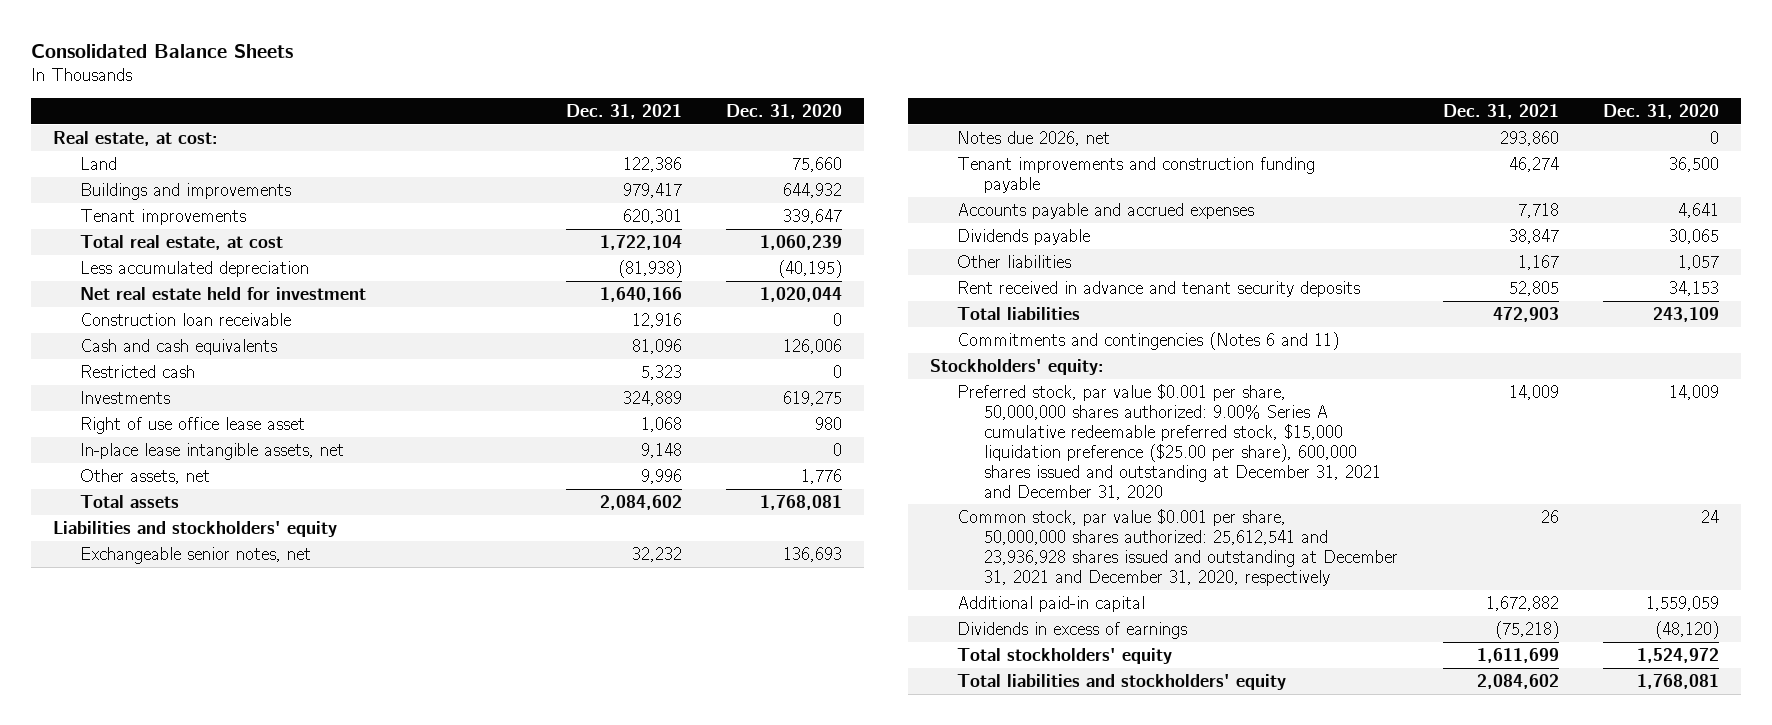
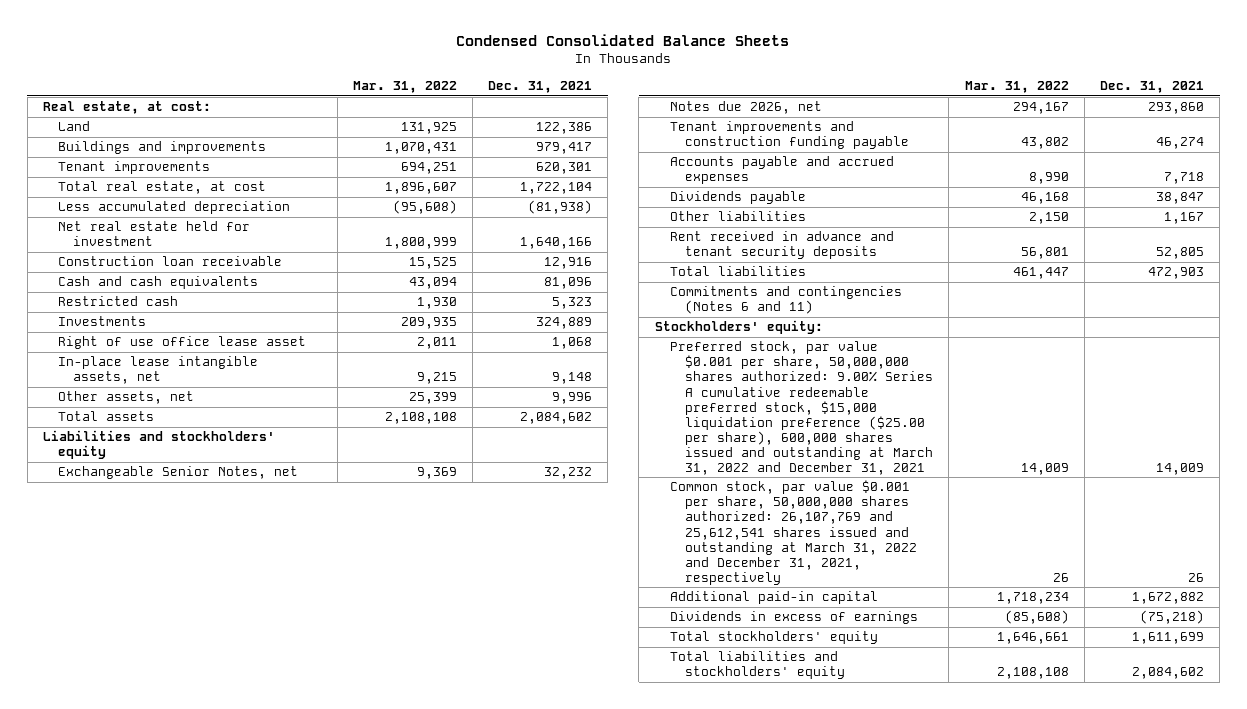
- Consolidated Balance Sheets
+ Condensed Consolidated Balance Sheets
- | Dec. 31, 2021 | Dec. 31, 2020
+ | Mar. 31, 2022 | Dec. 31, 2021
- Exchangeable senior notes, net | 32,232 | 136,693
+ Exchangeable Senior Notes, net | 9,369 | 32,232
- Preferred stock, par value $0.001 per share, 50,000,000 shares authorized: 9.00% Series A cumulative redeemable preferred stock, $15,000 liquidation preference ($25.00 per share), 600,000 shares issued and outstanding at December 31, 2021 and December 31, 2020 | 14,009 | 14,009
- Common stock, par value $0.001 per share, 50,000,000 shares authorized: 25,612,541 and 23,936,928 shares issued and outstanding at December 31, 2021 and December 31, 2020, respectively | 26 | 24
+ Preferred stock, par value $0.001 per share, 50,000,000 shares authorized: 9.00% Series A cumulative redeemable preferred stock, $15,000 liquidation preference ($25.00 per share), 600,000 shares issued and outstanding at March 31, 2022 and December 31, 2021 | 14,009 | 14,009
+ Common stock, par value $0.001 per share, 50,000,000 shares authorized: 26,107,769 and 25,612,541 shares issued and outstanding at March 31, 2022 and December 31, 2021, respectively | 26 | 26

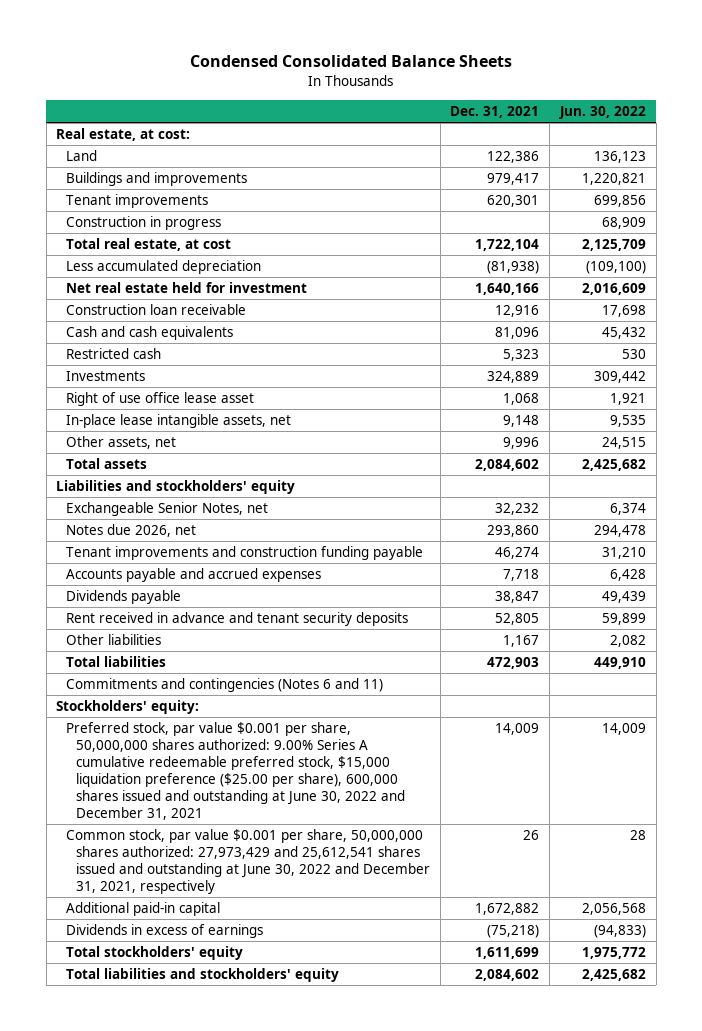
- | Mar. 31, 2022 | Dec. 31, 2021
+ | Dec. 31, 2021 | Jun. 30, 2022
+ Construction in progress | | 68,909
moved down: Other liabilities | 1,167 | 2,082
- Preferred stock, par value $0.001 per share, 50,000,000 shares authorized: 9.00% Series A cumulative redeemable preferred stock, $15,000 liquidation preference ($25.00 per share), 600,000 shares issued and outstanding at March 31, 2022 and December 31, 2021 | 14,009 | 14,009
- Common stock, par value $0.001 per share, 50,000,000 shares authorized: 26,107,769 and 25,612,541 shares issued and outstanding at March 31, 2022 and December 31, 2021, respectively | 26 | 26
+ Preferred stock, par value $0.001 per share, 50,000,000 shares authorized: 9.00% Series A cumulative redeemable preferred stock, $15,000 liquidation preference ($25.00 per share), 600,000 shares issued and outstanding at June 30, 2022 and December 31, 2021 | 14,009 | 14,009
+ Common stock, par value $0.001 per share, 50,000,000 shares authorized: 27,973,429 and 25,612,541 shares issued and outstanding at June 30, 2022 and December 31, 2021, respectively | 26 | 28

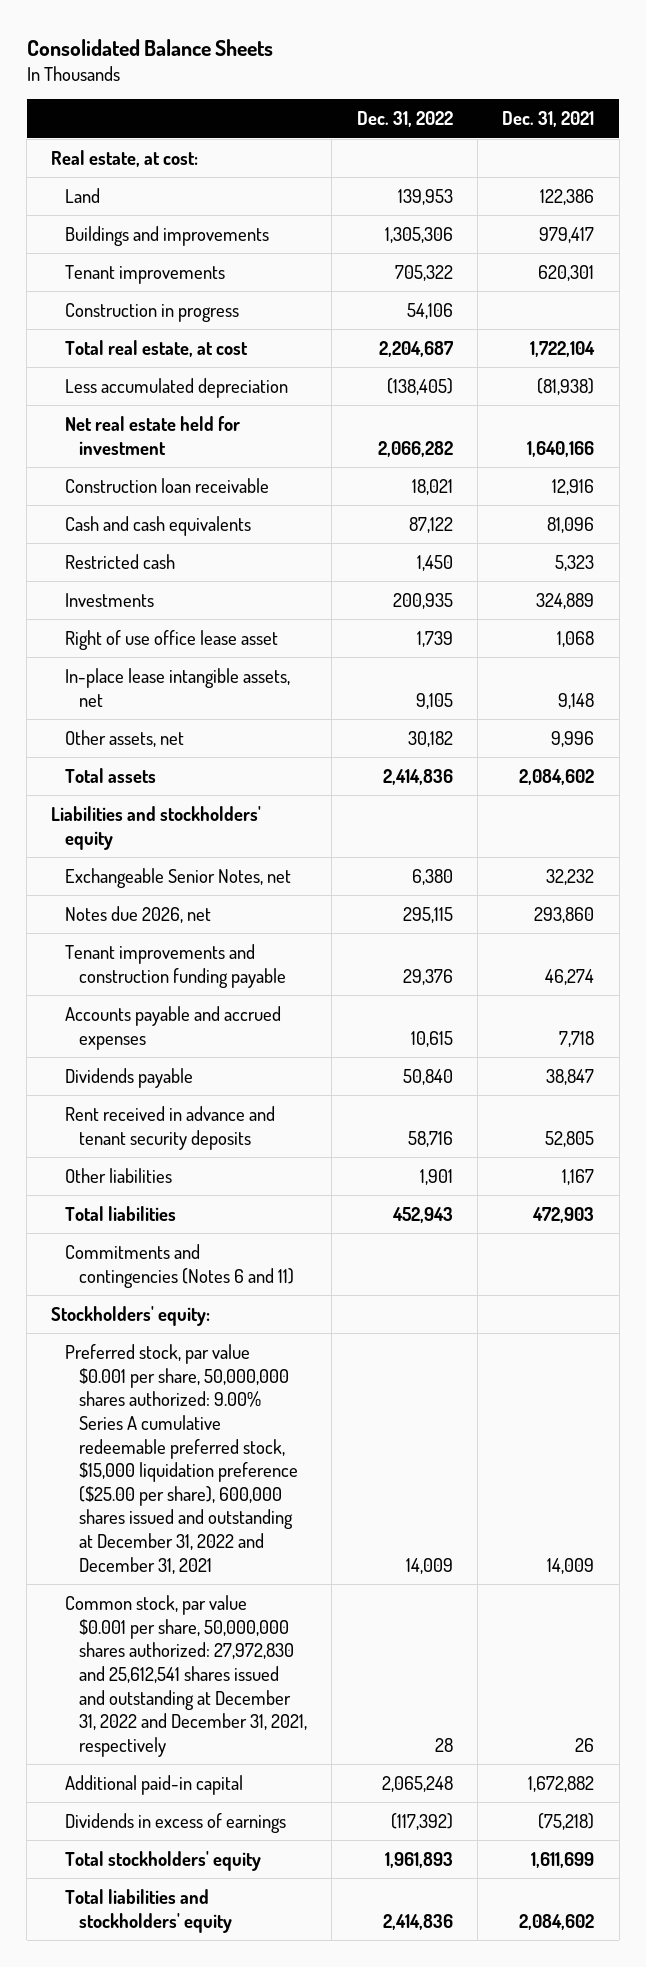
- Condensed Consolidated Balance Sheets
+ Consolidated Balance Sheets
- | Dec. 31, 2021 | Jun. 30, 2022
+ | Dec. 31, 2022 | Dec. 31, 2021
- Preferred stock, par value $0.001 per share, 50,000,000 shares authorized: 9.00% Series A cumulative redeemable preferred stock, $15,000 liquidation preference ($25.00 per share), 600,000 shares issued and outstanding at June 30, 2022 and December 31, 2021 | 14,009 | 14,009
- Common stock, par value $0.001 per share, 50,000,000 shares authorized: 27,973,429 and 25,612,541 shares issued and outstanding at June 30, 2022 and December 31, 2021, respectively | 26 | 28
+ Preferred stock, par value $0.001 per share, 50,000,000 shares authorized: 9.00% Series A cumulative redeemable preferred stock, $15,000 liquidation preference ($25.00 per share), 600,000 shares issued and outstanding at December 31, 2022 and December 31, 2021 | 14,009 | 14,009
+ Common stock, par value $0.001 per share, 50,000,000 shares authorized: 27,972,830 and 25,612,541 shares issued and outstanding at December 31, 2022 and December 31, 2021, respectively | 28 | 26

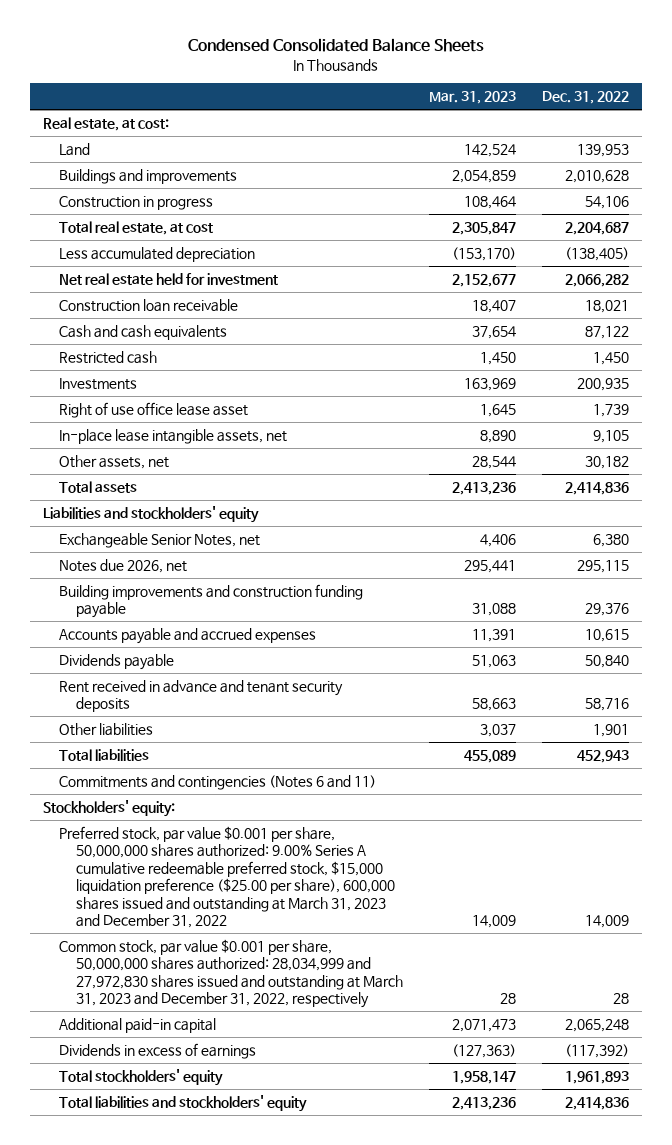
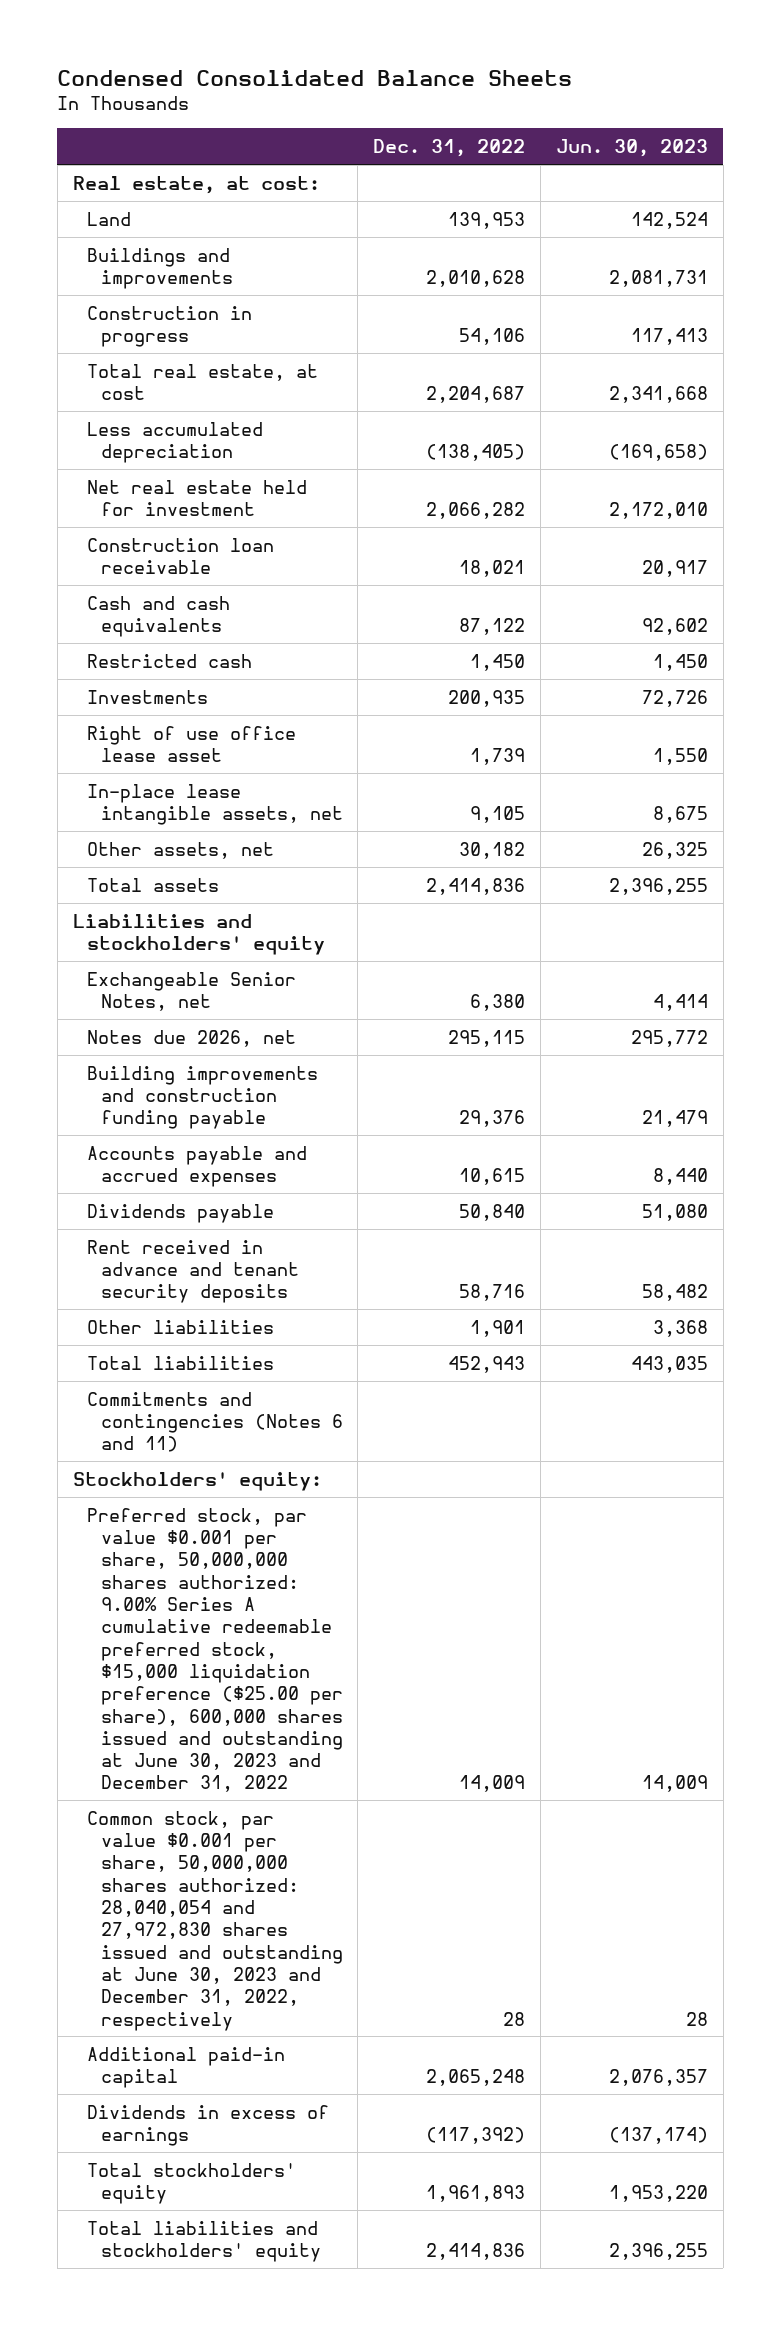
- | Mar. 31, 2023 | Dec. 31, 2022
+ | Dec. 31, 2022 | Jun. 30, 2023
- Preferred stock, par value $0.001 per share, 50,000,000 shares authorized: 9.00% Series A cumulative redeemable preferred stock, $15,000 liquidation preference ($25.00 per share), 600,000 shares issued and outstanding at March 31, 2023 and December 31, 2022 | 14,009 | 14,009
- Common stock, par value $0.001 per share, 50,000,000 shares authorized: 28,034,999 and 27,972,830 shares issued and outstanding at March 31, 2023 and December 31, 2022, respectively | 28 | 28
+ Preferred stock, par value $0.001 per share, 50,000,000 shares authorized: 9.00% Series A cumulative redeemable preferred stock, $15,000 liquidation preference ($25.00 per share), 600,000 shares issued and outstanding at June 30, 2023 and December 31, 2022 | 14,009 | 14,009
+ Common stock, par value $0.001 per share, 50,000,000 shares authorized: 28,040,054 and 27,972,830 shares issued and outstanding at June 30, 2023 and December 31, 2022, respectively | 28 | 28

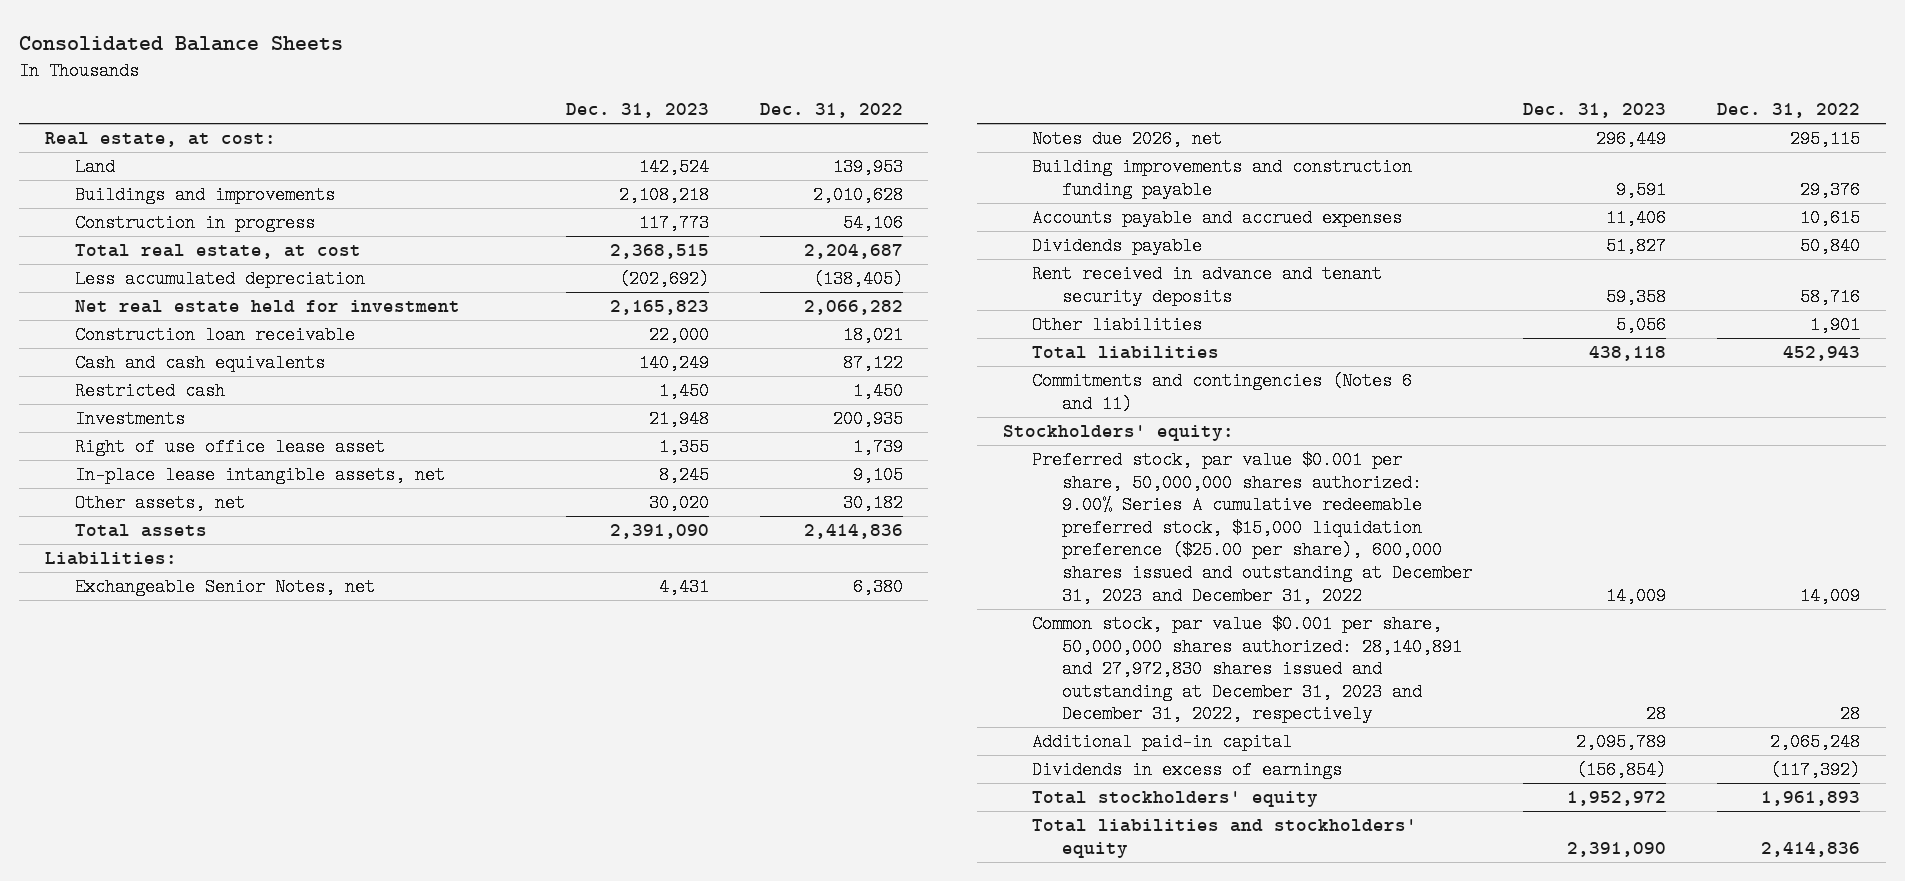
- Condensed Consolidated Balance Sheets
+ Consolidated Balance Sheets
- | Dec. 31, 2022 | Jun. 30, 2023
+ | Dec. 31, 2023 | Dec. 31, 2022
- Liabilities and stockholders' equity
+ Liabilities:
- Preferred stock, par value $0.001 per share, 50,000,000 shares authorized: 9.00% Series A cumulative redeemable preferred stock, $15,000 liquidation preference ($25.00 per share), 600,000 shares issued and outstanding at June 30, 2023 and December 31, 2022 | 14,009 | 14,009
- Common stock, par value $0.001 per share, 50,000,000 shares authorized: 28,040,054 and 27,972,830 shares issued and outstanding at June 30, 2023 and December 31, 2022, respectively | 28 | 28
+ Preferred stock, par value $0.001 per share, 50,000,000 shares authorized: 9.00% Series A cumulative redeemable preferred stock, $15,000 liquidation preference ($25.00 per share), 600,000 shares issued and outstanding at December 31, 2023 and December 31, 2022 | 14,009 | 14,009
+ Common stock, par value $0.001 per share, 50,000,000 shares authorized: 28,140,891 and 27,972,830 shares issued and outstanding at December 31, 2023 and December 31, 2022, respectively | 28 | 28

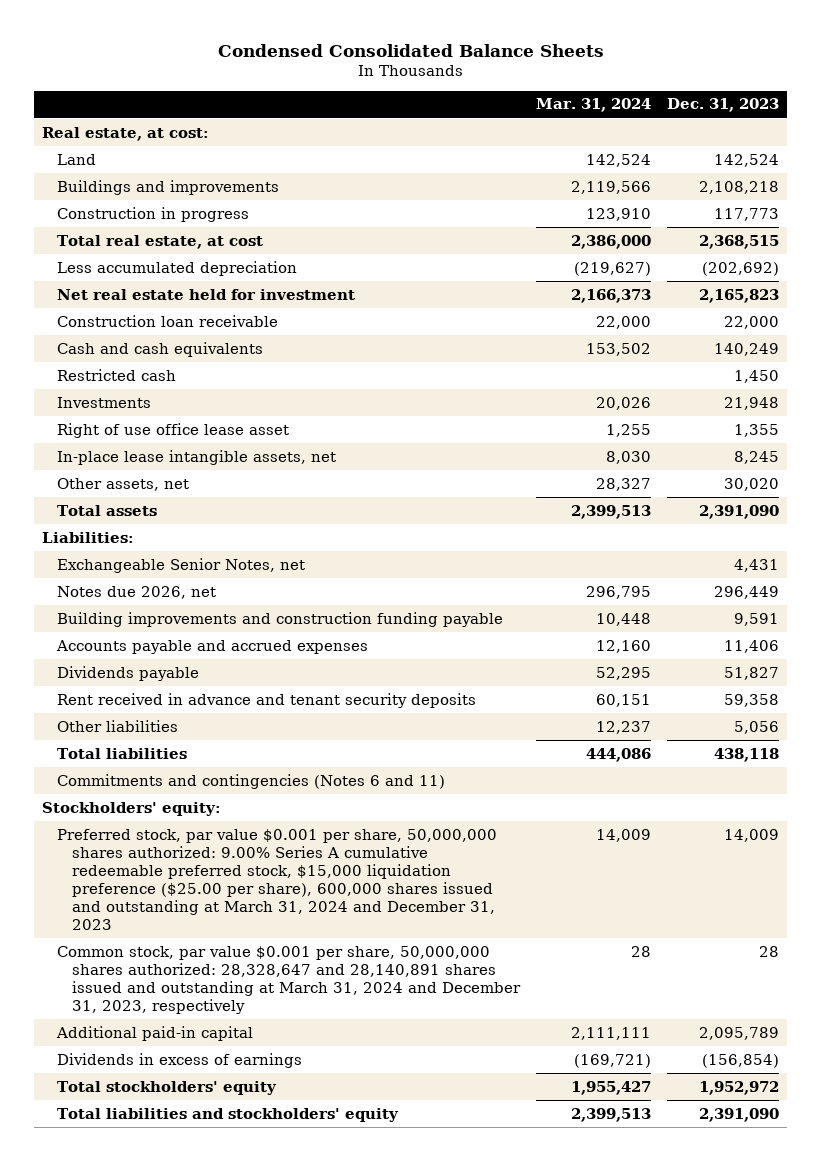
- Consolidated Balance Sheets
+ Condensed Consolidated Balance Sheets
- | Dec. 31, 2023 | Dec. 31, 2022
+ | Mar. 31, 2024 | Dec. 31, 2023
- Preferred stock, par value $0.001 per share, 50,000,000 shares authorized: 9.00% Series A cumulative redeemable preferred stock, $15,000 liquidation preference ($25.00 per share), 600,000 shares issued and outstanding at December 31, 2023 and December 31, 2022 | 14,009 | 14,009
- Common stock, par value $0.001 per share, 50,000,000 shares authorized: 28,140,891 and 27,972,830 shares issued and outstanding at December 31, 2023 and December 31, 2022, respectively | 28 | 28
+ Preferred stock, par value $0.001 per share, 50,000,000 shares authorized: 9.00% Series A cumulative redeemable preferred stock, $15,000 liquidation preference ($25.00 per share), 600,000 shares issued and outstanding at March 31, 2024 and December 31, 2023 | 14,009 | 14,009
+ Common stock, par value $0.001 per share, 50,000,000 shares authorized: 28,328,647 and 28,140,891 shares issued and outstanding at March 31, 2024 and December 31, 2023, respectively | 28 | 28

